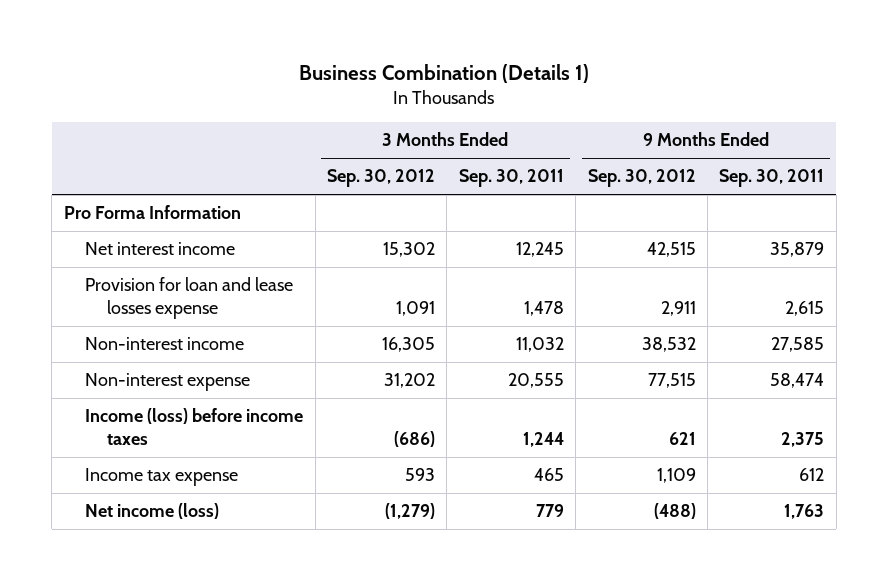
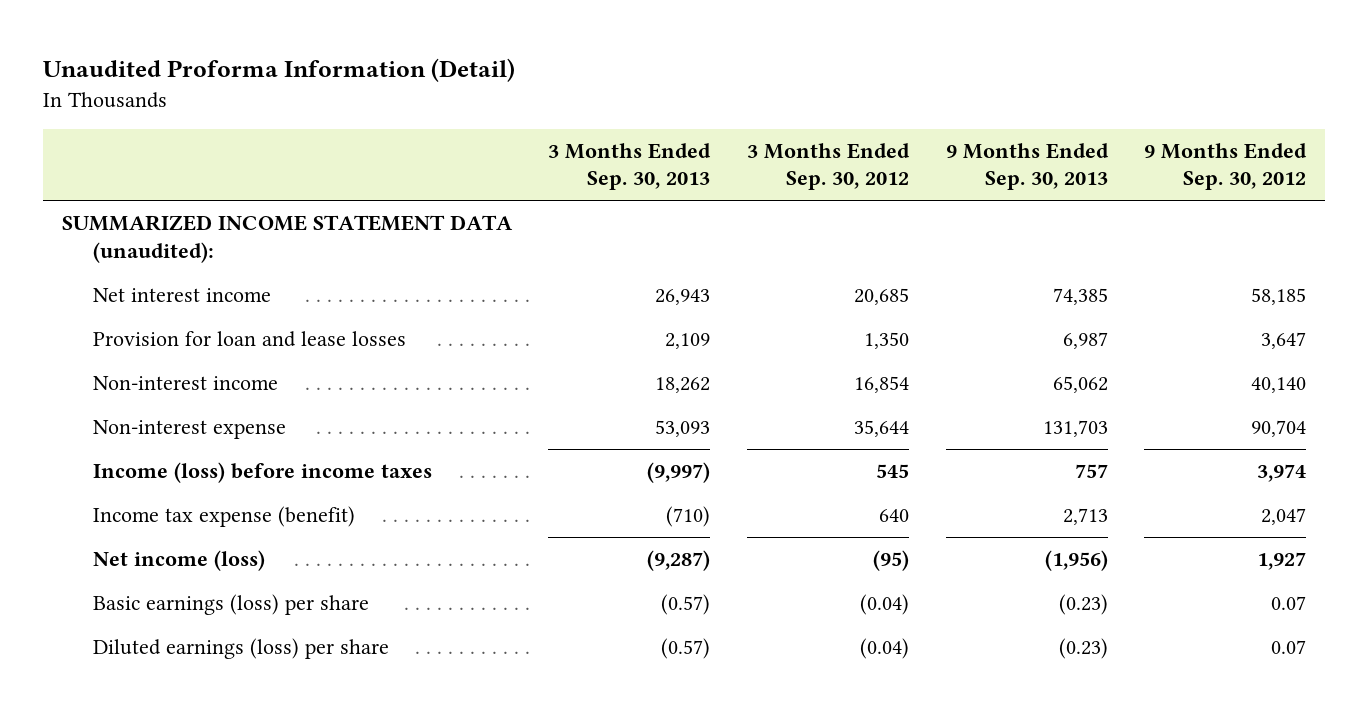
- Business Combination (Details 1)
+ Unaudited Proforma Information (Detail)
- | 3 Months Ended Sep. 30, 2012 | 3 Months Ended Sep. 30, 2011 | 9 Months Ended Sep. 30, 2012 | 9 Months Ended Sep. 30, 2011
+ | 3 Months Ended Sep. 30, 2013 | 3 Months Ended Sep. 30, 2012 | 9 Months Ended Sep. 30, 2013 | 9 Months Ended Sep. 30, 2012
- Pro Forma Information
- Net interest income | 15,302 | 12,245 | 42,515 | 35,879
- Provision for loan and lease losses expense | 1,091 | 1,478 | 2,911 | 2,615
- Non-interest income | 16,305 | 11,032 | 38,532 | 27,585
- Non-interest expense | 31,202 | 20,555 | 77,515 | 58,474
- Income (loss) before income taxes | (686) | 1,244 | 621 | 2,375
- Income tax expense | 593 | 465 | 1,109 | 612
- Net income (loss) | (1,279) | 779 | (488) | 1,763
+ SUMMARIZED INCOME STATEMENT DATA (unaudited):
+ Net interest income | 26,943 | 20,685 | 74,385 | 58,185
+ Provision for loan and lease losses | 2,109 | 1,350 | 6,987 | 3,647
+ Non-interest income | 18,262 | 16,854 | 65,062 | 40,140
+ Non-interest expense | 53,093 | 35,644 | 131,703 | 90,704
+ Income (loss) before income taxes | (9,997) | 545 | 757 | 3,974
+ Income tax expense (benefit) | (710) | 640 | 2,713 | 2,047
+ Net income (loss) | (9,287) | (95) | (1,956) | 1,927
+ Basic earnings (loss) per share | (0.57) | (0.04) | (0.23) | 0.07
+ Diluted earnings (loss) per share | (0.57) | (0.04) | (0.23) | 0.07

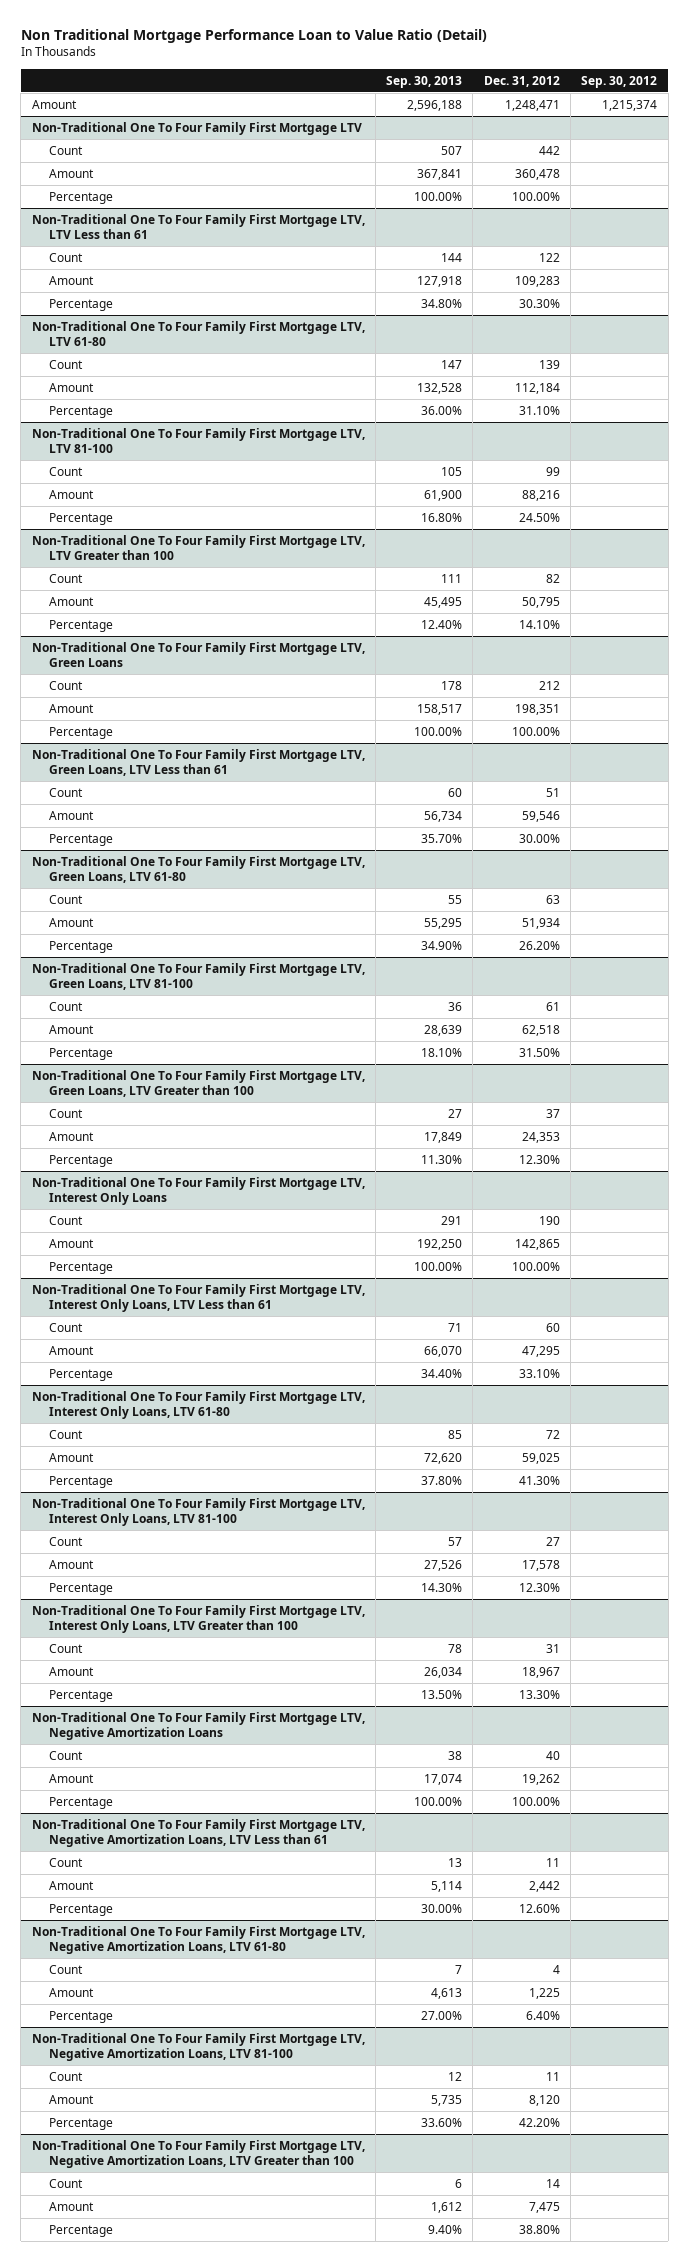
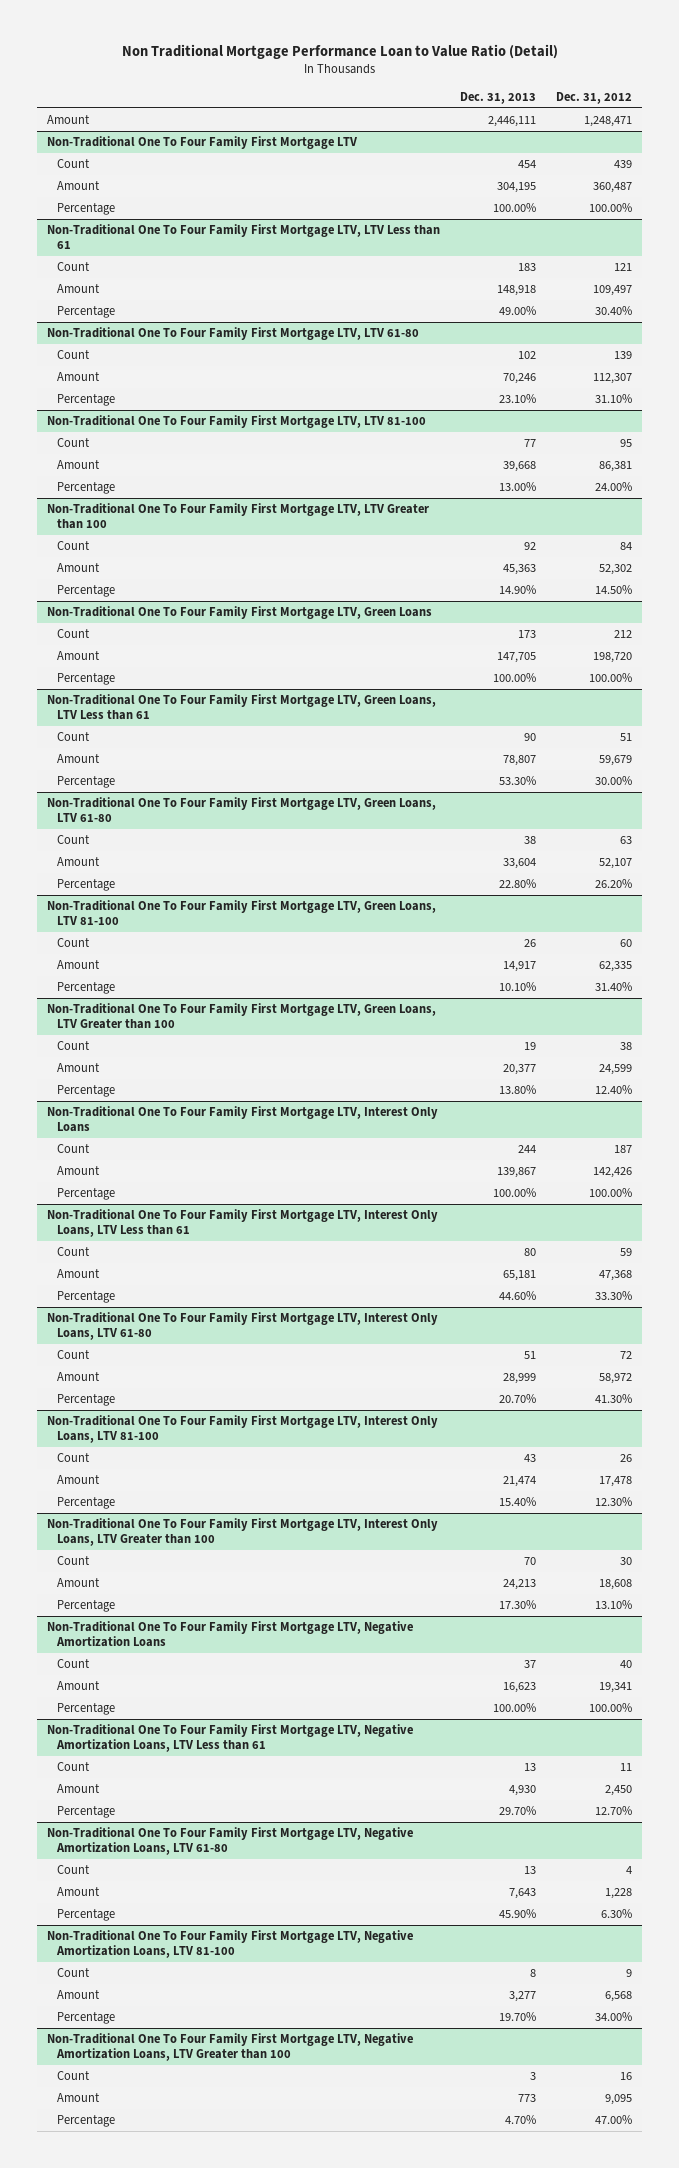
- | Sep. 30, 2013 | Dec. 31, 2012 | Sep. 30, 2012
+ | Dec. 31, 2013 | Dec. 31, 2012
@ Non-Traditional One To Four Family First Mortgage LTV
- Count | 507 | 442 |
- Amount | 367,841 | 360,478 |
+ Count | 454 | 439
+ Amount | 304,195 | 360,487
@ Non-Traditional One To Four Family First Mortgage LTV, LTV Less than 61
- Count | 144 | 122 |
- Amount | 127,918 | 109,283 |
- Percentage | 34.80% | 30.30% |
+ Count | 183 | 121
+ Amount | 148,918 | 109,497
+ Percentage | 49.00% | 30.40%
@ Non-Traditional One To Four Family First Mortgage LTV, LTV 61-80
- Amount | 132,528 | 112,184 |
+ Amount | 70,246 | 112,307
@ Non-Traditional One To Four Family First Mortgage LTV, LTV 81-100
- Count | 105 | 99 |
- Amount | 61,900 | 88,216 |
- Percentage | 16.80% | 24.50% |
+ Count | 77 | 95
+ Amount | 39,668 | 86,381
+ Percentage | 13.00% | 24.00%
@ Non-Traditional One To Four Family First Mortgage LTV, LTV Greater than 100
- Count | 111 | 82 |
- Amount | 45,495 | 50,795 |
- Percentage | 12.40% | 14.10% |
+ Count | 92 | 84
+ Amount | 45,363 | 52,302
+ Percentage | 14.90% | 14.50%
@ Non-Traditional One To Four Family First Mortgage LTV, Green Loans
- Amount | 158,517 | 198,351 |
+ Amount | 147,705 | 198,720
@ Non-Traditional One To Four Family First Mortgage LTV, Green Loans, LTV Less than 61
- Amount | 56,734 | 59,546 |
+ Amount | 78,807 | 59,679
@ Non-Traditional One To Four Family First Mortgage LTV, Green Loans, LTV 61-80
- Amount | 55,295 | 51,934 |
+ Amount | 33,604 | 52,107
@ Non-Traditional One To Four Family First Mortgage LTV, Green Loans, LTV 81-100
- Count | 36 | 61 |
- Amount | 28,639 | 62,518 |
- Percentage | 18.10% | 31.50% |
+ Count | 26 | 60
+ Amount | 14,917 | 62,335
+ Percentage | 10.10% | 31.40%
@ Non-Traditional One To Four Family First Mortgage LTV, Green Loans, LTV Greater than 100
- Count | 27 | 37 |
- Amount | 17,849 | 24,353 |
- Percentage | 11.30% | 12.30% |
+ Count | 19 | 38
+ Amount | 20,377 | 24,599
+ Percentage | 13.80% | 12.40%
@ Non-Traditional One To Four Family First Mortgage LTV, Interest Only Loans
- Count | 291 | 190 |
- Amount | 192,250 | 142,865 |
+ Count | 244 | 187
+ Amount | 139,867 | 142,426
@ Non-Traditional One To Four Family First Mortgage LTV, Interest Only Loans, LTV Less than 61
- Count | 71 | 60 |
- Amount | 66,070 | 47,295 |
- Percentage | 34.40% | 33.10% |
+ Count | 80 | 59
+ Amount | 65,181 | 47,368
+ Percentage | 44.60% | 33.30%
@ Non-Traditional One To Four Family First Mortgage LTV, Interest Only Loans, LTV 61-80
- Amount | 72,620 | 59,025 |
+ Amount | 28,999 | 58,972
@ Non-Traditional One To Four Family First Mortgage LTV, Interest Only Loans, LTV 81-100
- Count | 57 | 27 |
- Amount | 27,526 | 17,578 |
+ Count | 43 | 26
+ Amount | 21,474 | 17,478
@ Non-Traditional One To Four Family First Mortgage LTV, Interest Only Loans, LTV Greater than 100
- Count | 78 | 31 |
- Amount | 26,034 | 18,967 |
- Percentage | 13.50% | 13.30% |
+ Count | 70 | 30
+ Amount | 24,213 | 18,608
+ Percentage | 17.30% | 13.10%
@ Non-Traditional One To Four Family First Mortgage LTV, Negative Amortization Loans
- Amount | 17,074 | 19,262 |
+ Amount | 16,623 | 19,341
@ Non-Traditional One To Four Family First Mortgage LTV, Negative Amortization Loans, LTV Less than 61
- Amount | 5,114 | 2,442 |
- Percentage | 30.00% | 12.60% |
+ Amount | 4,930 | 2,450
+ Percentage | 29.70% | 12.70%
@ Non-Traditional One To Four Family First Mortgage LTV, Negative Amortization Loans, LTV 61-80
- Amount | 4,613 | 1,225 |
- Percentage | 27.00% | 6.40% |
+ Amount | 7,643 | 1,228
+ Percentage | 45.90% | 6.30%
@ Non-Traditional One To Four Family First Mortgage LTV, Negative Amortization Loans, LTV 81-100
- Count | 12 | 11 |
- Amount | 5,735 | 8,120 |
- Percentage | 33.60% | 42.20% |
+ Count | 8 | 9
+ Amount | 3,277 | 6,568
+ Percentage | 19.70% | 34.00%
@ Non-Traditional One To Four Family First Mortgage LTV, Negative Amortization Loans, LTV Greater than 100
- Count | 6 | 14 |
- Amount | 1,612 | 7,475 |
- Percentage | 9.40% | 38.80% |
+ Count | 3 | 16
+ Amount | 773 | 9,095
+ Percentage | 4.70% | 47.00%

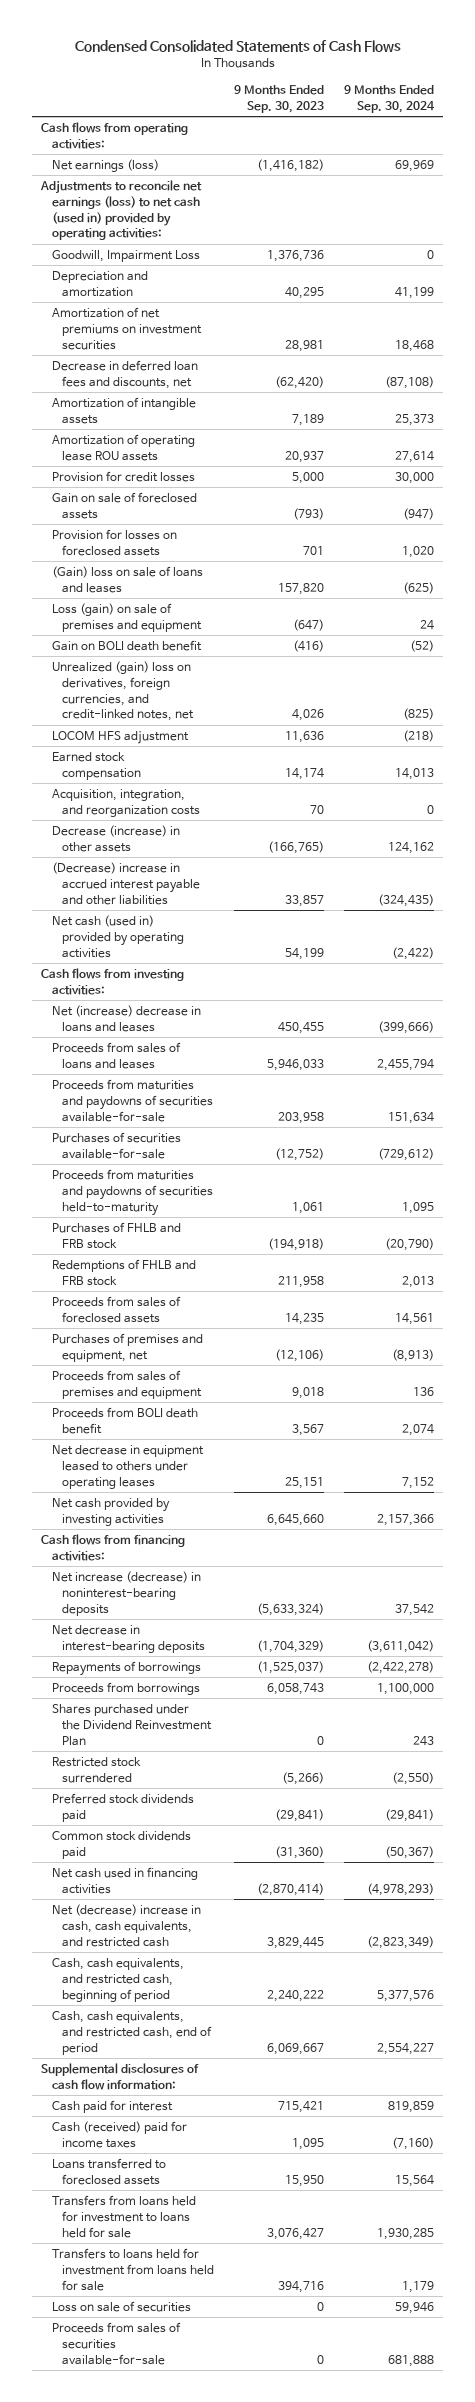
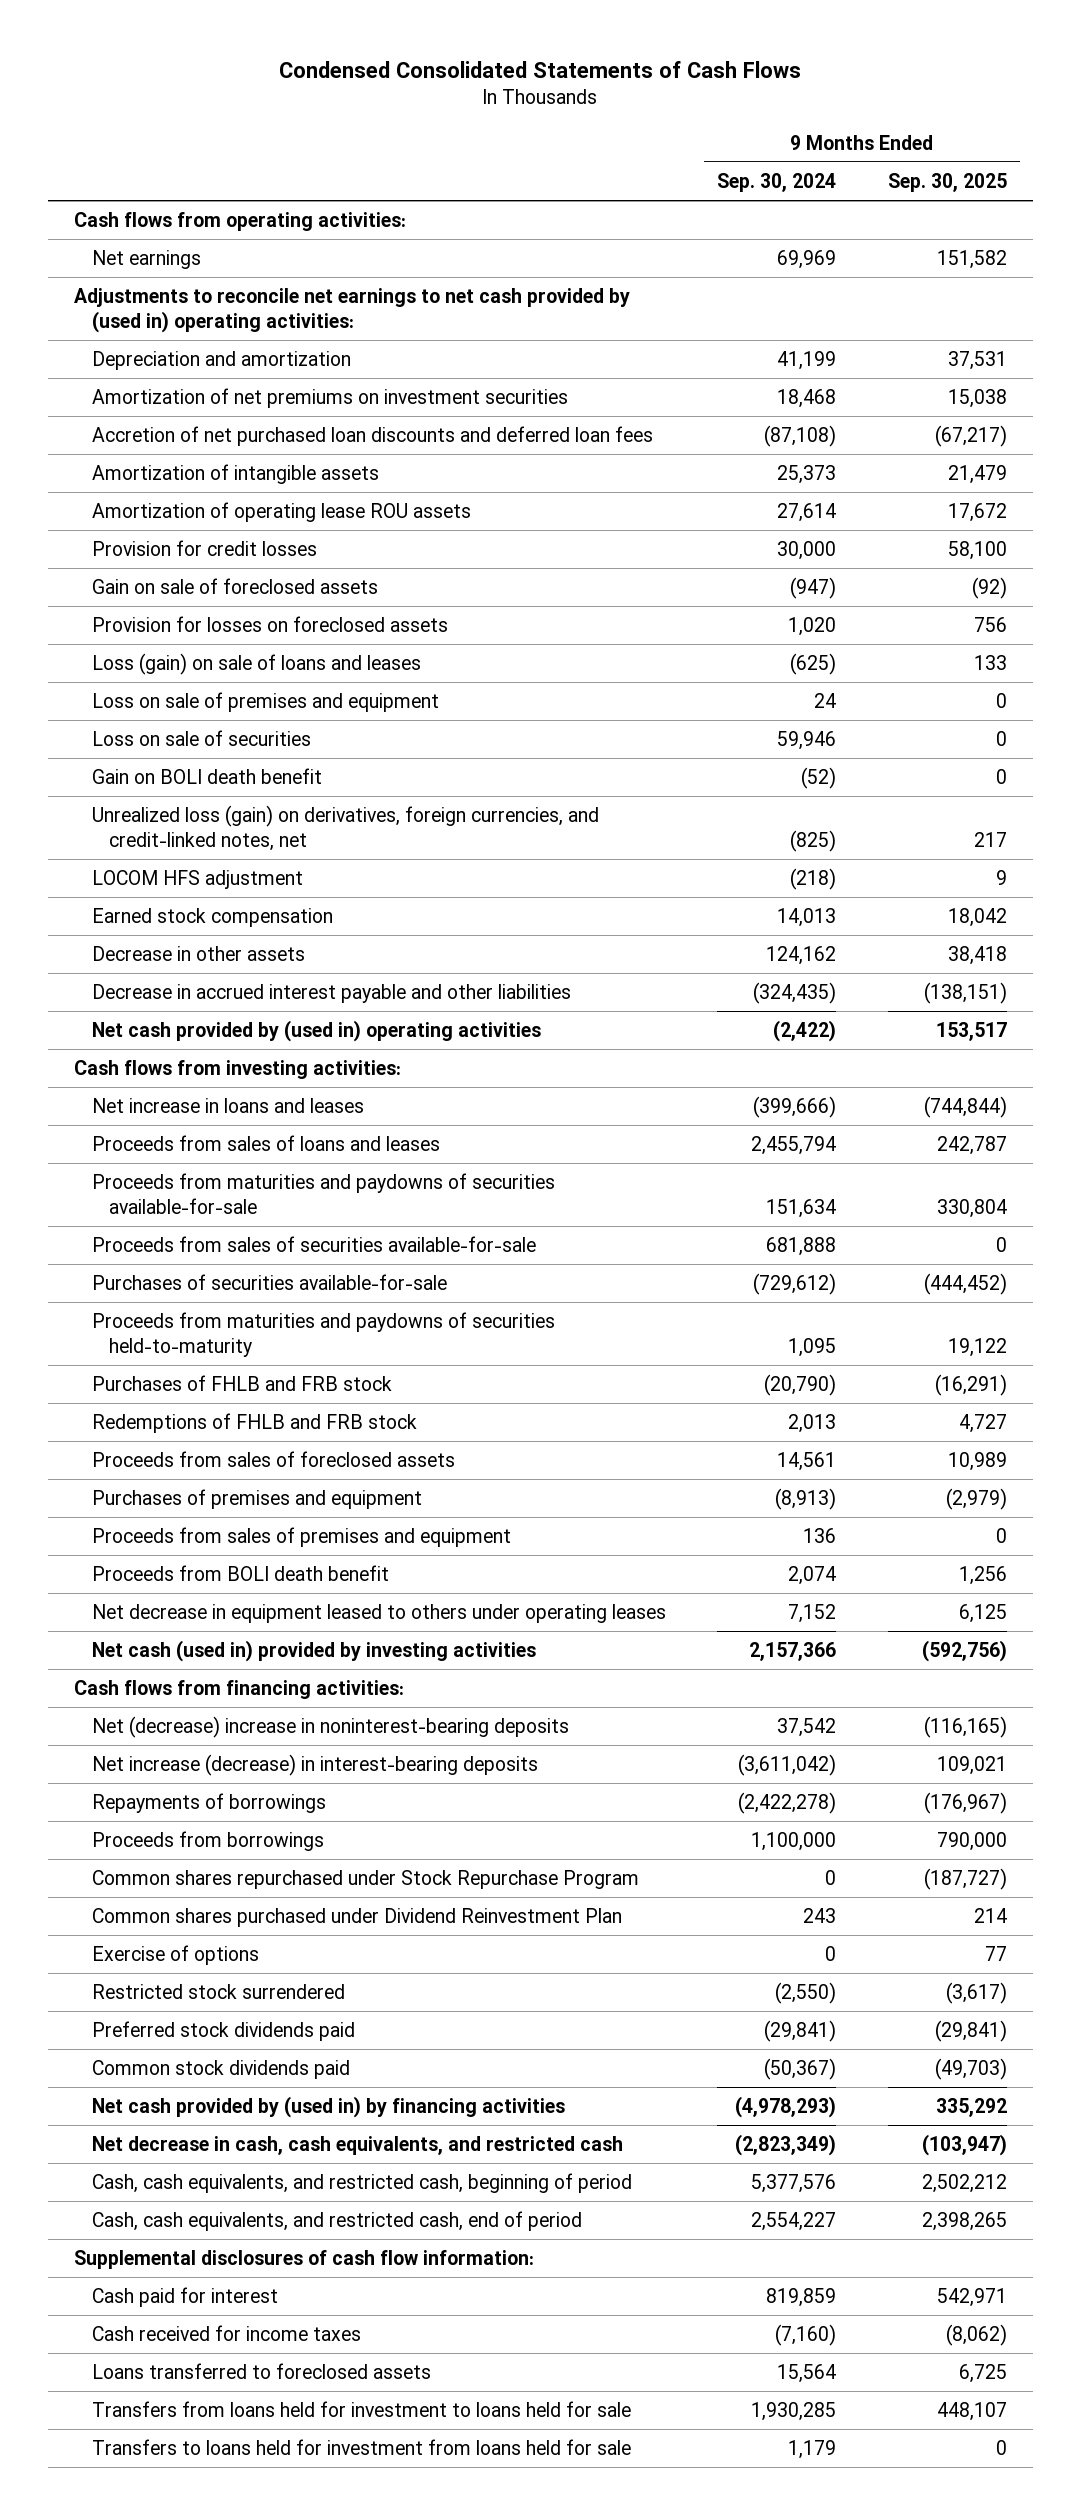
- | 9 Months Ended Sep. 30, 2023 | 9 Months Ended Sep. 30, 2024
+ | 9 Months Ended Sep. 30, 2024 | 9 Months Ended Sep. 30, 2025
- Net earnings (loss) | (1,416,182) | 69,969
- Adjustments to reconcile net earnings (loss) to net cash (used in) provided by operating activities:
- Goodwill, Impairment Loss | 1,376,736 | 0
+ Net earnings | 69,969 | 151,582
+ Adjustments to reconcile net earnings to net cash provided by (used in) operating activities:
- Decrease in deferred loan fees and discounts, net | (62,420) | (87,108)
+ Accretion of net purchased loan discounts and deferred loan fees | (87,108) | (67,217)
- (Gain) loss on sale of loans and leases | 157,820 | (625)
- Loss (gain) on sale of premises and equipment | (647) | 24
+ Loss (gain) on sale of loans and leases | (625) | 133
+ Loss on sale of premises and equipment | 24 | 0
moved up: Loss on sale of securities | 59,946 | 0
- Unrealized (gain) loss on derivatives, foreign currencies, and credit-linked notes, net | 4,026 | (825)
+ Unrealized loss (gain) on derivatives, foreign currencies, and credit-linked notes, net | (825) | 217
- Acquisition, integration, and reorganization costs | 70 | 0
- Decrease (increase) in other assets | (166,765) | 124,162
- (Decrease) increase in accrued interest payable and other liabilities | 33,857 | (324,435)
- Net cash (used in) provided by operating activities | 54,199 | (2,422)
+ Decrease in other assets | 124,162 | 38,418
+ Decrease in accrued interest payable and other liabilities | (324,435) | (138,151)
+ Net cash provided by (used in) operating activities | (2,422) | 153,517
- Net (increase) decrease in loans and leases | 450,455 | (399,666)
+ Net increase in loans and leases | (399,666) | (744,844)
moved up: Proceeds from sales of securities available-for-sale | 681,888 | 0
- Purchases of premises and equipment, net | (12,106) | (8,913)
+ Purchases of premises and equipment | (8,913) | (2,979)
- Net cash provided by investing activities | 6,645,660 | 2,157,366
+ Net cash (used in) provided by investing activities | 2,157,366 | (592,756)
- Net increase (decrease) in noninterest-bearing deposits | (5,633,324) | 37,542
- Net decrease in interest-bearing deposits | (1,704,329) | (3,611,042)
+ Net (decrease) increase in noninterest-bearing deposits | 37,542 | (116,165)
+ Net increase (decrease) in interest-bearing deposits | (3,611,042) | 109,021
- Shares purchased under the Dividend Reinvestment Plan | 0 | 243
+ Common shares repurchased under Stock Repurchase Program | 0 | (187,727)
+ Common shares purchased under Dividend Reinvestment Plan | 243 | 214
+ Exercise of options | 0 | 77
- Net cash used in financing activities | (2,870,414) | (4,978,293)
- Net (decrease) increase in cash, cash equivalents, and restricted cash | 3,829,445 | (2,823,349)
+ Net cash provided by (used in) by financing activities | (4,978,293) | 335,292
+ Net decrease in cash, cash equivalents, and restricted cash | (2,823,349) | (103,947)
- Cash (received) paid for income taxes | 1,095 | (7,160)
+ Cash received for income taxes | (7,160) | (8,062)

